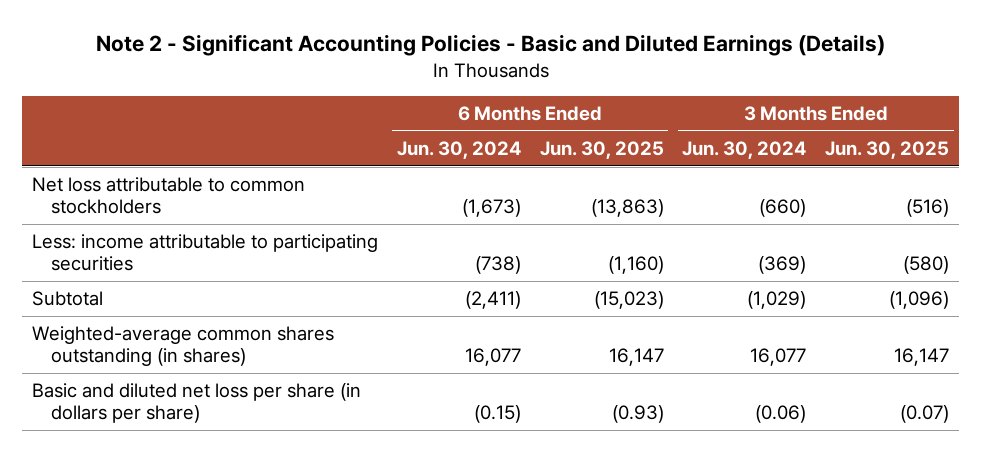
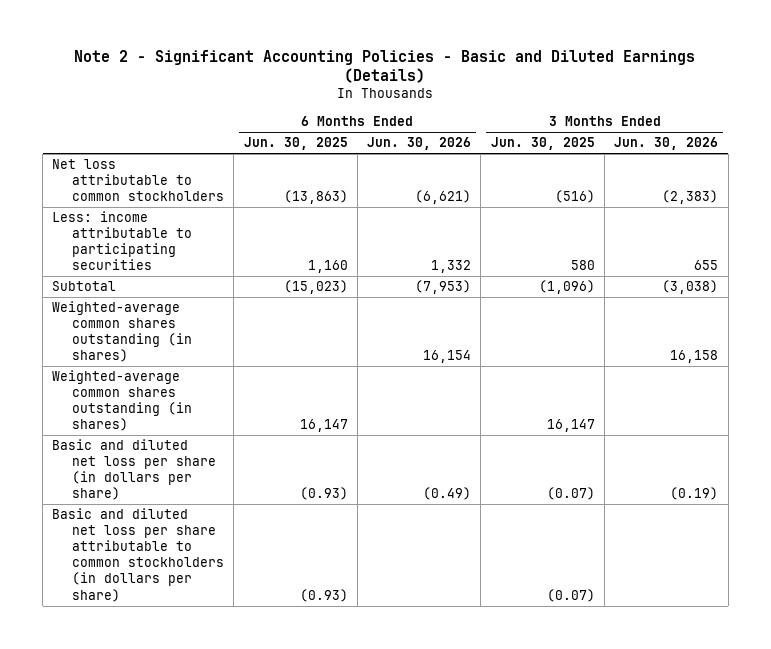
- | 6 Months Ended Jun. 30, 2024 | 6 Months Ended Jun. 30, 2025 | 3 Months Ended Jun. 30, 2024 | 3 Months Ended Jun. 30, 2025
+ | 6 Months Ended Jun. 30, 2025 | 6 Months Ended Jun. 30, 2026 | 3 Months Ended Jun. 30, 2025 | 3 Months Ended Jun. 30, 2026
- Less: income attributable to participating securities | (738) | (1,160) | (369) | (580)
+ Less: income attributable to participating securities | 1,160 | 1,332 | 580 | 655
+ Weighted-average common shares outstanding (in shares) | | 16,154 | | 16,158
+ Basic and diluted net loss per share attributable to common stockholders (in dollars per share) | (0.93) | | (0.07) |

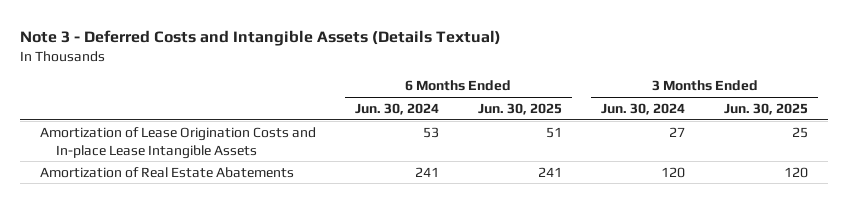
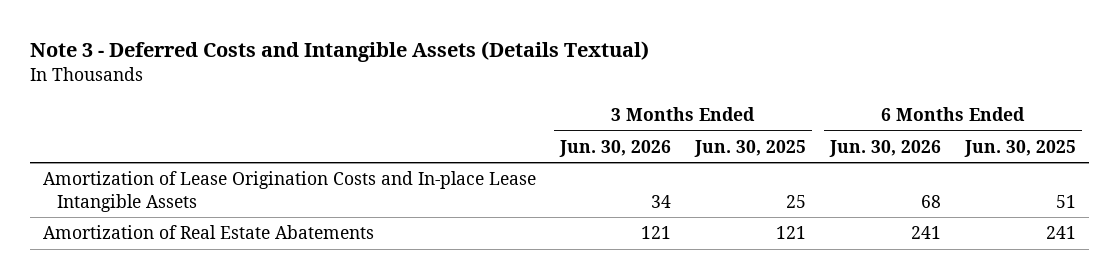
- | 6 Months Ended Jun. 30, 2024 | 6 Months Ended Jun. 30, 2025 | 3 Months Ended Jun. 30, 2024 | 3 Months Ended Jun. 30, 2025
+ | 3 Months Ended Jun. 30, 2026 | 3 Months Ended Jun. 30, 2025 | 6 Months Ended Jun. 30, 2026 | 6 Months Ended Jun. 30, 2025
- Amortization of Real Estate Abatements | 241 | 241 | 120 | 120
+ Amortization of Real Estate Abatements | 121 | 121 | 241 | 241

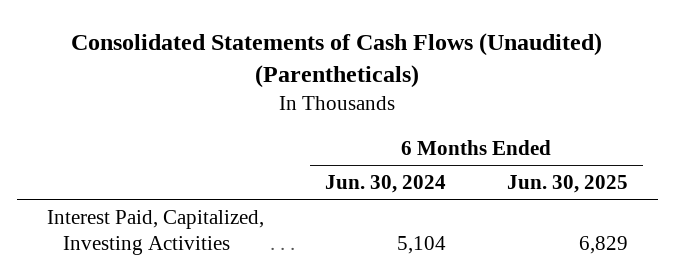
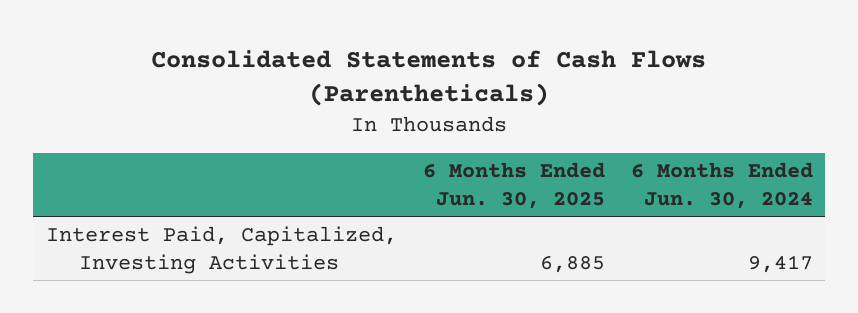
- Consolidated Statements of Cash Flows (Unaudited) (Parentheticals)
+ Consolidated Statements of Cash Flows (Parentheticals)
- | 6 Months Ended Jun. 30, 2024 | 6 Months Ended Jun. 30, 2025
+ | 6 Months Ended Jun. 30, 2025 | 6 Months Ended Jun. 30, 2024
- Interest Paid, Capitalized, Investing Activities | 5,104 | 6,829
+ Interest Paid, Capitalized, Investing Activities | 6,885 | 9,417

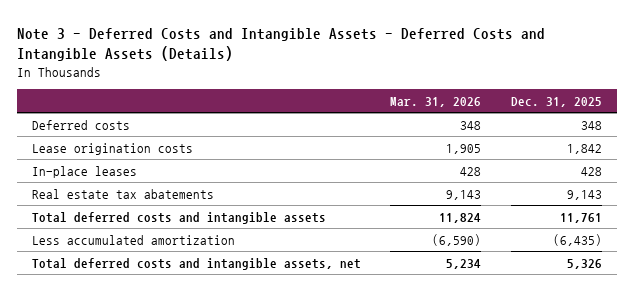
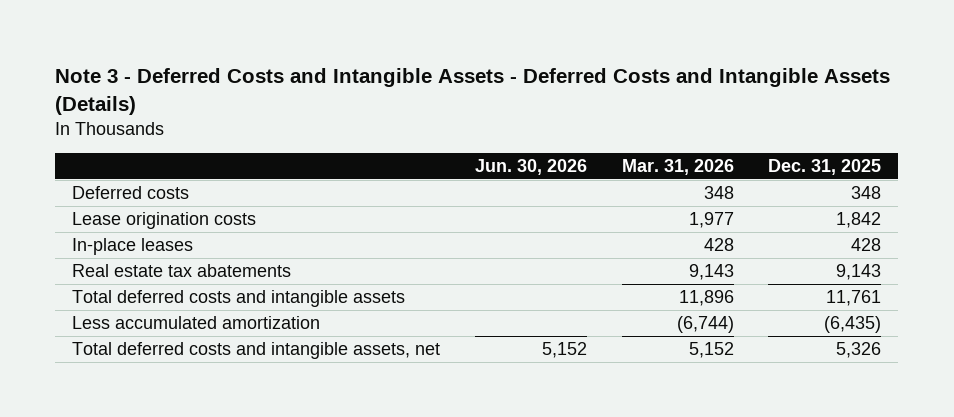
- | Mar. 31, 2026 | Dec. 31, 2025
+ | Jun. 30, 2026 | Mar. 31, 2026 | Dec. 31, 2025
- Lease origination costs | 1,905 | 1,842
+ Lease origination costs | | 1,977 | 1,842
- Total deferred costs and intangible assets | 11,824 | 11,761
- Less accumulated amortization | (6,590) | (6,435)
- Total deferred costs and intangible assets, net | 5,234 | 5,326
+ Total deferred costs and intangible assets | | 11,896 | 11,761
+ Less accumulated amortization | | (6,744) | (6,435)
+ Total deferred costs and intangible assets, net | 5,152 | 5,152 | 5,326

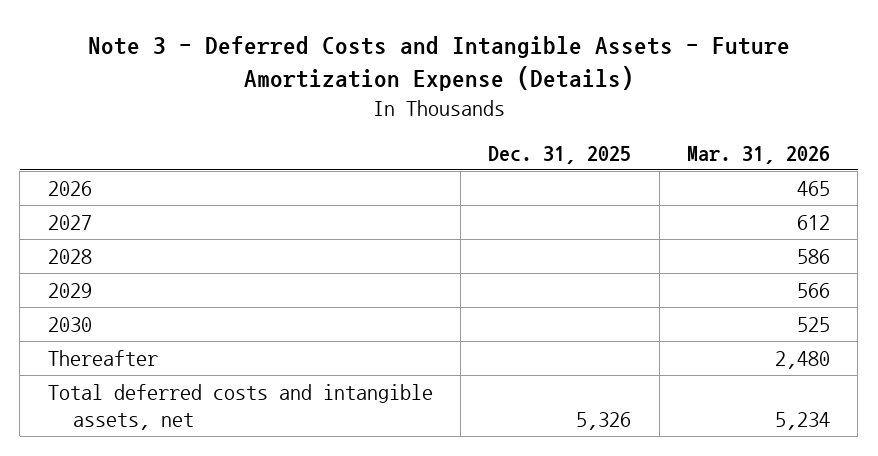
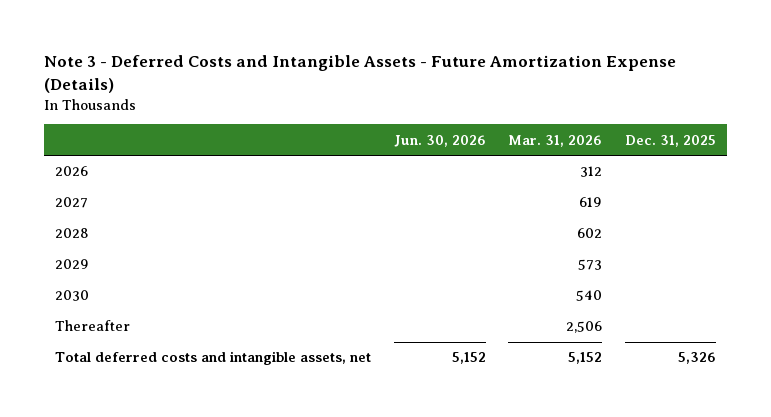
- | Dec. 31, 2025 | Mar. 31, 2026
+ | Jun. 30, 2026 | Mar. 31, 2026 | Dec. 31, 2025
- 2026 | | 465
- 2027 | | 612
- 2028 | | 586
- 2029 | | 566
- 2030 | | 525
- Thereafter | | 2,480
- Total deferred costs and intangible assets, net | 5,326 | 5,234
+ 2026 | | 312 |
+ 2027 | | 619 |
+ 2028 | | 602 |
+ 2029 | | 573 |
+ 2030 | | 540 |
+ Thereafter | | 2,506 |
+ Total deferred costs and intangible assets, net | 5,152 | 5,152 | 5,326

